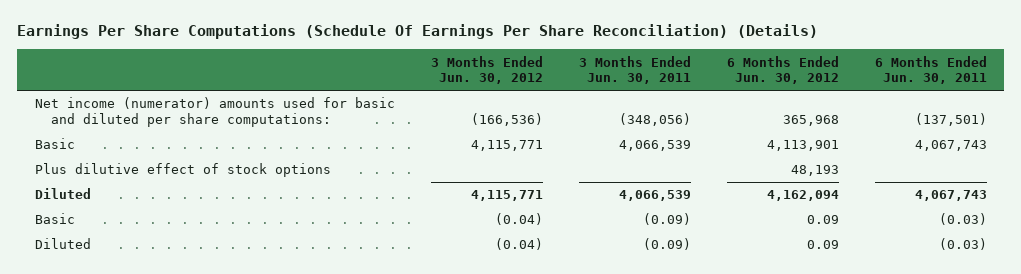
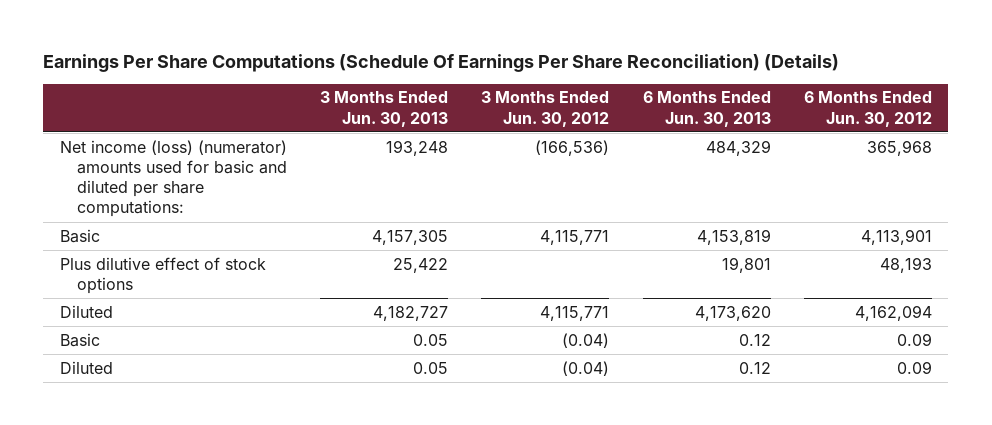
- | 3 Months Ended Jun. 30, 2012 | 3 Months Ended Jun. 30, 2011 | 6 Months Ended Jun. 30, 2012 | 6 Months Ended Jun. 30, 2011
+ | 3 Months Ended Jun. 30, 2013 | 3 Months Ended Jun. 30, 2012 | 6 Months Ended Jun. 30, 2013 | 6 Months Ended Jun. 30, 2012
- Net income (numerator) amounts used for basic and diluted per share computations: | (166,536) | (348,056) | 365,968 | (137,501)
+ Net income (loss) (numerator) amounts used for basic and diluted per share computations: | 193,248 | (166,536) | 484,329 | 365,968

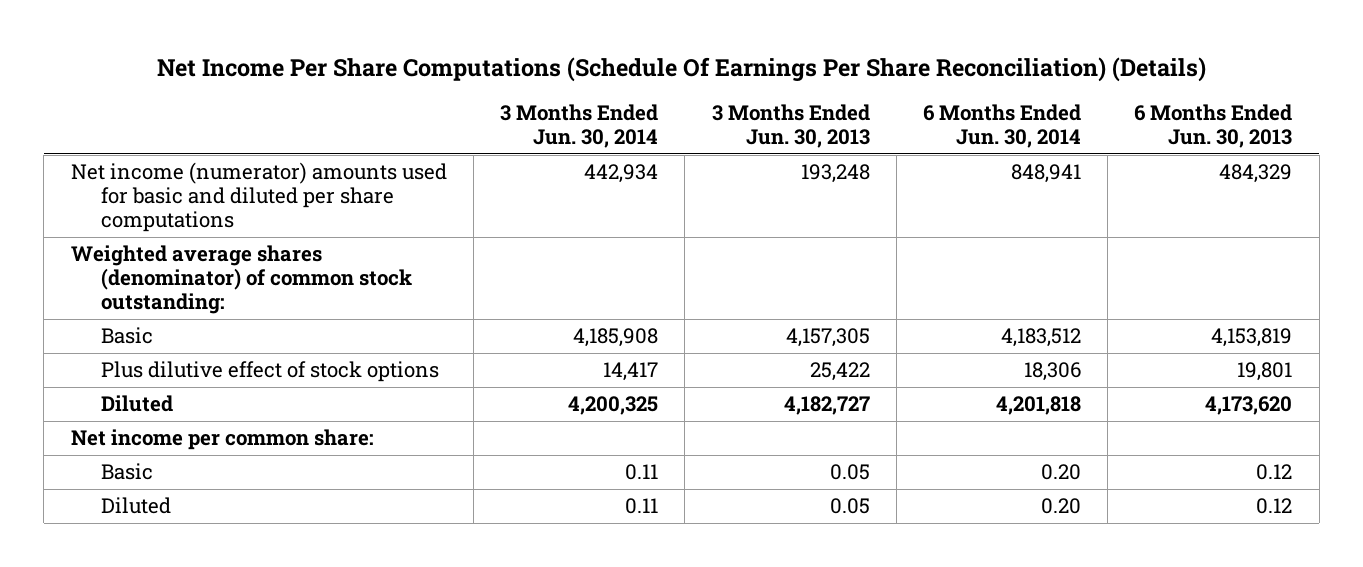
- Earnings Per Share Computations (Schedule Of Earnings Per Share Reconciliation) (Details)
+ Net Income Per Share Computations (Schedule Of Earnings Per Share Reconciliation) (Details)
- | 3 Months Ended Jun. 30, 2013 | 3 Months Ended Jun. 30, 2012 | 6 Months Ended Jun. 30, 2013 | 6 Months Ended Jun. 30, 2012
+ | 3 Months Ended Jun. 30, 2014 | 3 Months Ended Jun. 30, 2013 | 6 Months Ended Jun. 30, 2014 | 6 Months Ended Jun. 30, 2013
- Net income (loss) (numerator) amounts used for basic and diluted per share computations: | 193,248 | (166,536) | 484,329 | 365,968
+ Net income (numerator) amounts used for basic and diluted per share computations | 442,934 | 193,248 | 848,941 | 484,329
+ Weighted average shares (denominator) of common stock outstanding:
+ Net income per common share:

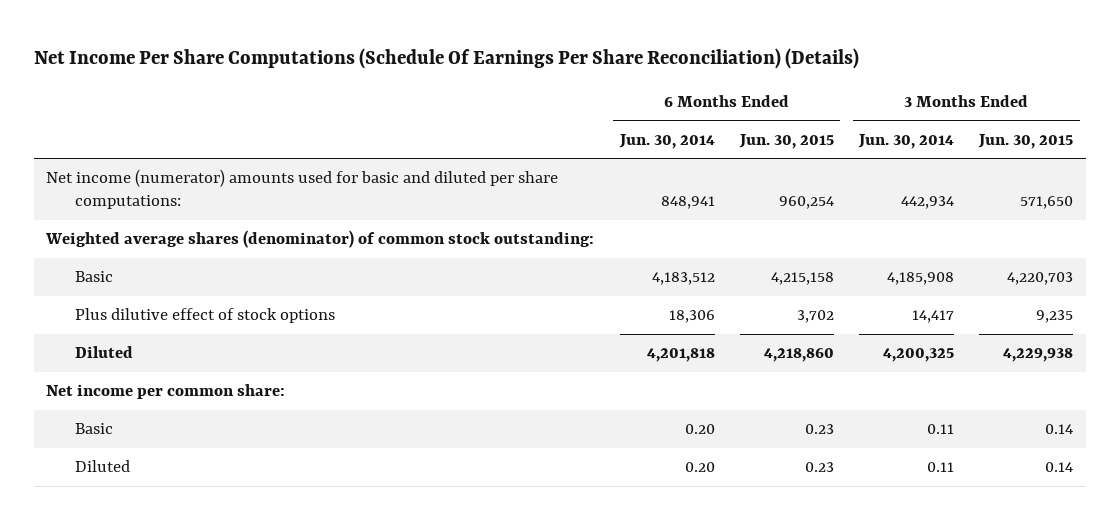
- | 3 Months Ended Jun. 30, 2014 | 3 Months Ended Jun. 30, 2013 | 6 Months Ended Jun. 30, 2014 | 6 Months Ended Jun. 30, 2013
+ | 6 Months Ended Jun. 30, 2014 | 6 Months Ended Jun. 30, 2015 | 3 Months Ended Jun. 30, 2014 | 3 Months Ended Jun. 30, 2015
- Net income (numerator) amounts used for basic and diluted per share computations | 442,934 | 193,248 | 848,941 | 484,329
+ Net income (numerator) amounts used for basic and diluted per share computations: | 848,941 | 960,254 | 442,934 | 571,650

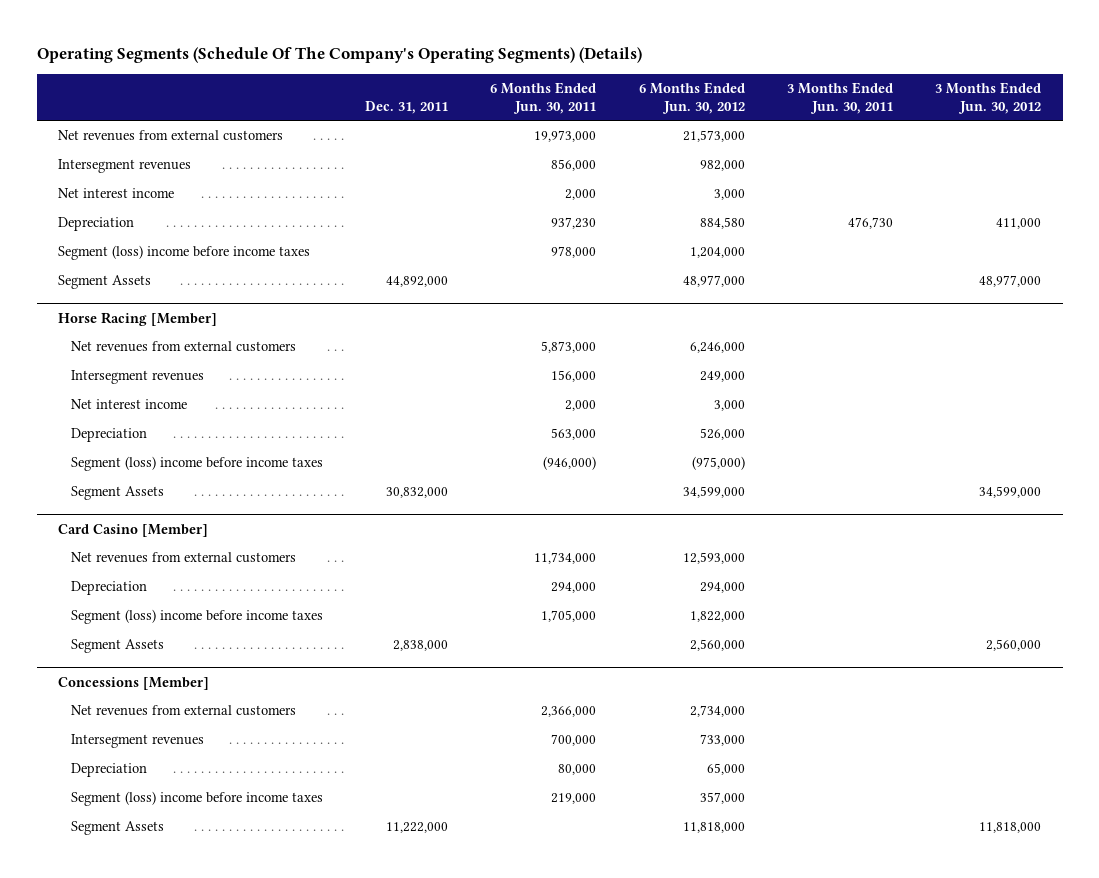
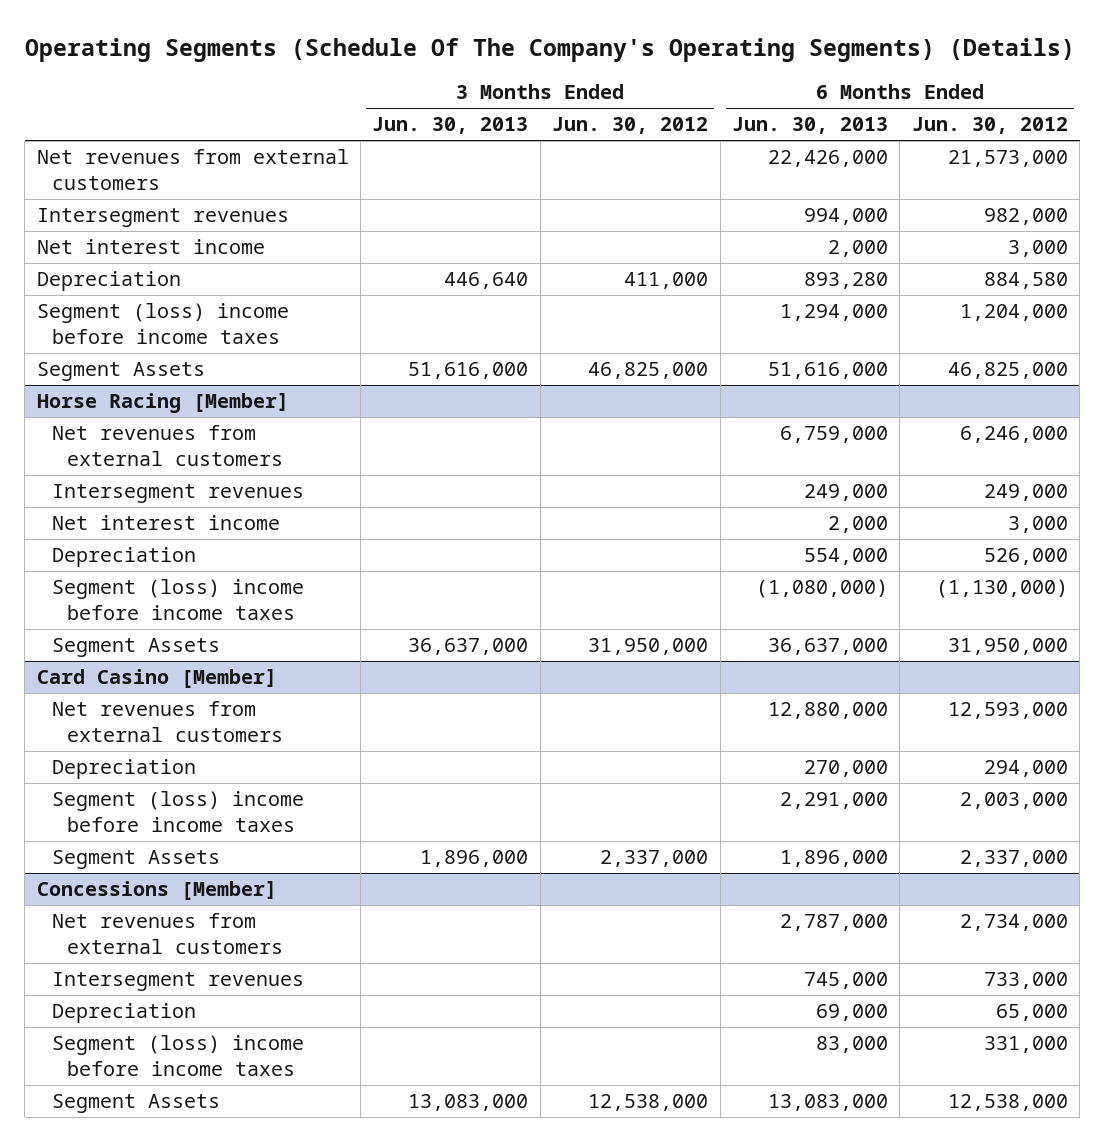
- | Dec. 31, 2011 | 6 Months Ended Jun. 30, 2011 | 6 Months Ended Jun. 30, 2012 | 3 Months Ended Jun. 30, 2011 | 3 Months Ended Jun. 30, 2012
+ | 3 Months Ended Jun. 30, 2013 | 3 Months Ended Jun. 30, 2012 | 6 Months Ended Jun. 30, 2013 | 6 Months Ended Jun. 30, 2012
- Segment Assets | 44,892,000 | | 48,977,000 | | 48,977,000
+ Segment Assets | 51,616,000 | 46,825,000 | 51,616,000 | 46,825,000
@ Horse Racing [Member]
- Segment (loss) income before income taxes | | (946,000) | (975,000) | |
- Segment Assets | 30,832,000 | | 34,599,000 | | 34,599,000
+ Segment (loss) income before income taxes | | | (1,080,000) | (1,130,000)
+ Segment Assets | 36,637,000 | 31,950,000 | 36,637,000 | 31,950,000
@ Card Casino [Member]
- Segment (loss) income before income taxes | | 1,705,000 | 1,822,000 | |
- Segment Assets | 2,838,000 | | 2,560,000 | | 2,560,000
+ Segment (loss) income before income taxes | | | 2,291,000 | 2,003,000
+ Segment Assets | 1,896,000 | 2,337,000 | 1,896,000 | 2,337,000
@ Concessions [Member]
- Segment (loss) income before income taxes | | 219,000 | 357,000 | |
- Segment Assets | 11,222,000 | | 11,818,000 | | 11,818,000
+ Segment (loss) income before income taxes | | | 83,000 | 331,000
+ Segment Assets | 13,083,000 | 12,538,000 | 13,083,000 | 12,538,000

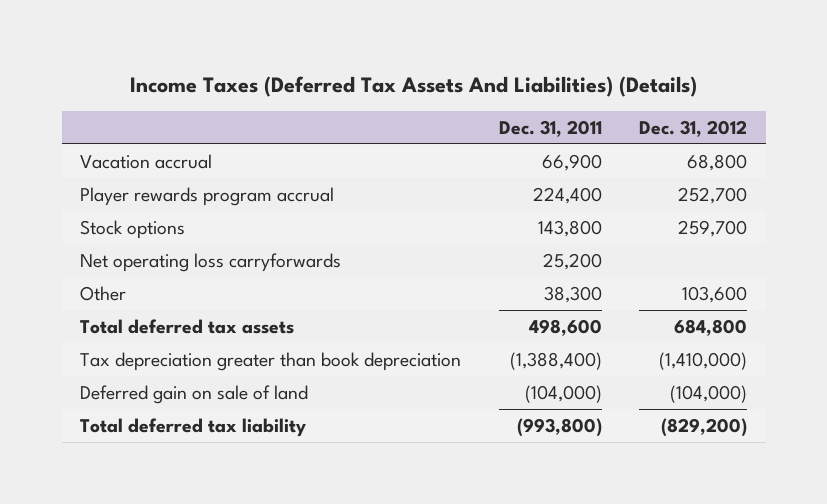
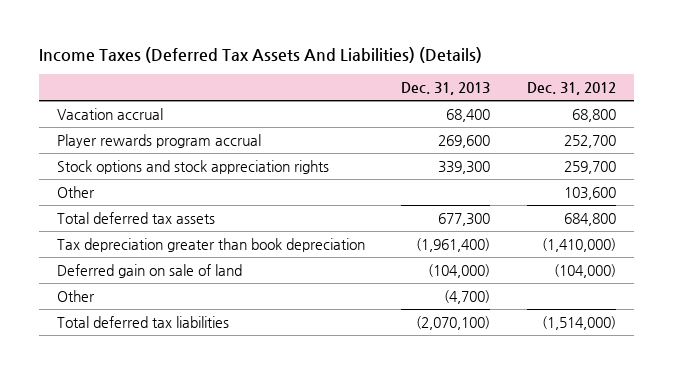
- | Dec. 31, 2011 | Dec. 31, 2012
+ | Dec. 31, 2013 | Dec. 31, 2012
- Stock options | 143,800 | 259,700
- Net operating loss carryforwards | 25,200 |
+ Stock options and stock appreciation rights | 339,300 | 259,700
- Total deferred tax liability | (993,800) | (829,200)
+ Other | (4,700) |
+ Total deferred tax liabilities | (2,070,100) | (1,514,000)

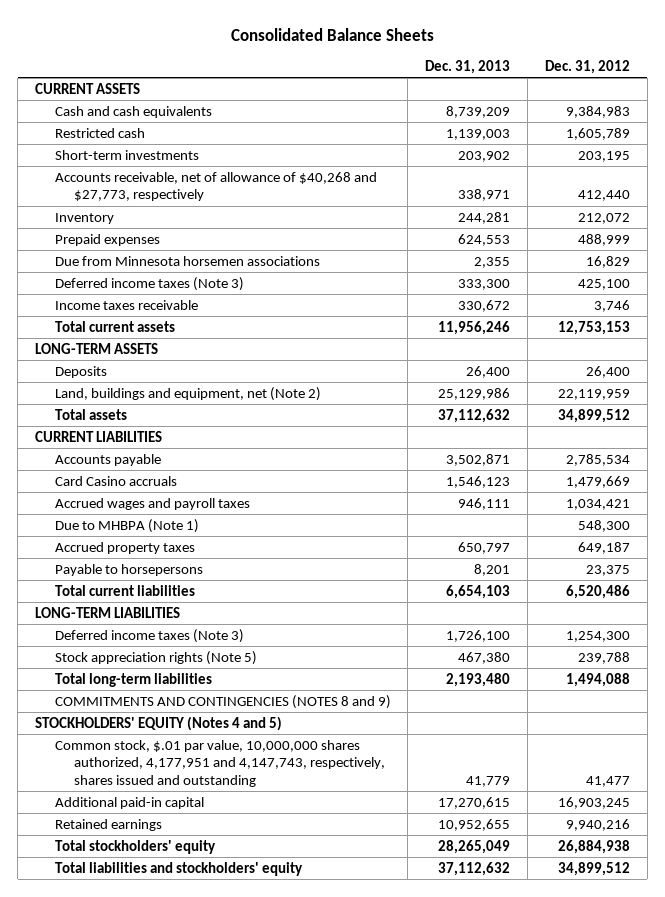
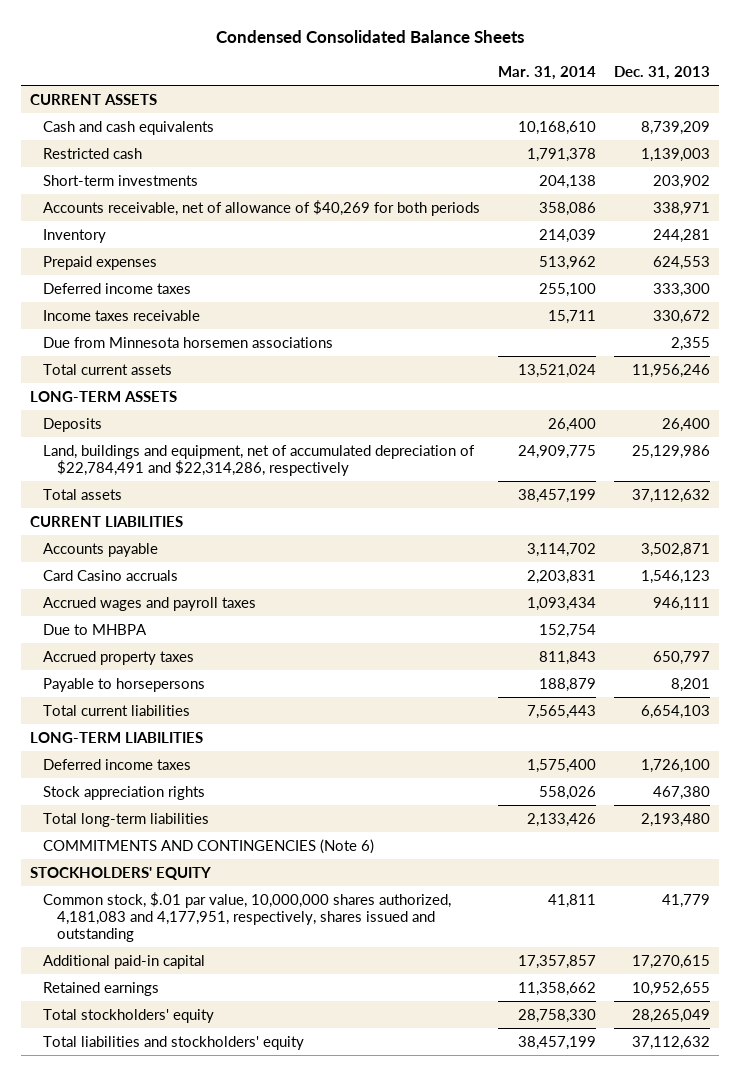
- Consolidated Balance Sheets
+ Condensed Consolidated Balance Sheets
- | Dec. 31, 2013 | Dec. 31, 2012
+ | Mar. 31, 2014 | Dec. 31, 2013
- Accounts receivable, net of allowance of $40,268 and $27,773, respectively | 338,971 | 412,440
+ Accounts receivable, net of allowance of $40,269 for both periods | 358,086 | 338,971
- Deferred income taxes (Note 3) | 333,300 | 425,100
+ Deferred income taxes | 255,100 | 333,300
moved down: Due from Minnesota horsemen associations | | 2,355
- Land, buildings and equipment, net (Note 2) | 25,129,986 | 22,119,959
+ Land, buildings and equipment, net of accumulated depreciation of $22,784,491 and $22,314,286, respectively | 24,909,775 | 25,129,986
- Due to MHBPA (Note 1) | | 548,300
+ Due to MHBPA | 152,754 |
- Deferred income taxes (Note 3) | 1,726,100 | 1,254,300
- Stock appreciation rights (Note 5) | 467,380 | 239,788
+ Deferred income taxes | 1,575,400 | 1,726,100
+ Stock appreciation rights | 558,026 | 467,380
- COMMITMENTS AND CONTINGENCIES (NOTES 8 and 9)
- STOCKHOLDERS' EQUITY (Notes 4 and 5)
- Common stock, $.01 par value, 10,000,000 shares authorized, 4,177,951 and 4,147,743, respectively, shares issued and outstanding | 41,779 | 41,477
+ COMMITMENTS AND CONTINGENCIES (Note 6)
+ STOCKHOLDERS' EQUITY
+ Common stock, $.01 par value, 10,000,000 shares authorized, 4,181,083 and 4,177,951, respectively, shares issued and outstanding | 41,811 | 41,779

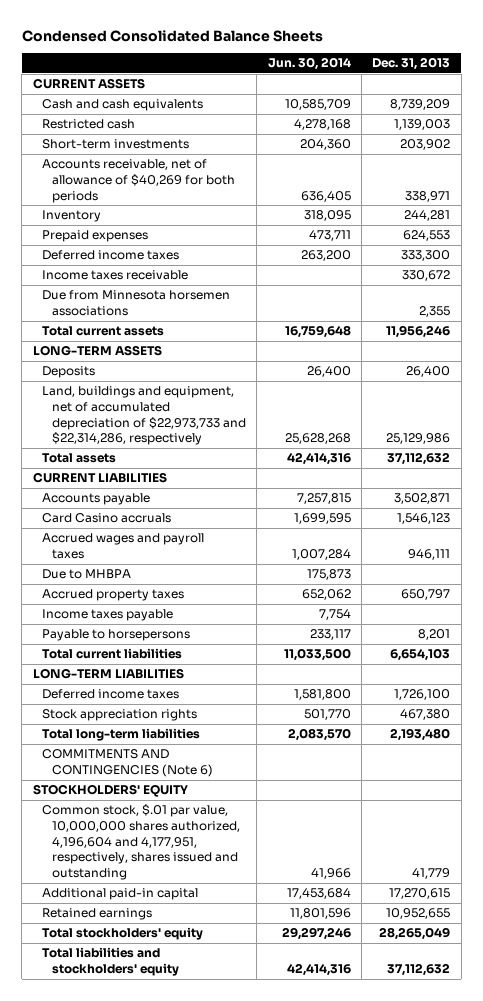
- | Mar. 31, 2014 | Dec. 31, 2013
+ | Jun. 30, 2014 | Dec. 31, 2013
- Land, buildings and equipment, net of accumulated depreciation of $22,784,491 and $22,314,286, respectively | 24,909,775 | 25,129,986
+ Land, buildings and equipment, net of accumulated depreciation of $22,973,733 and $22,314,286, respectively | 25,628,268 | 25,129,986
+ Income taxes payable | 7,754 |
- Common stock, $.01 par value, 10,000,000 shares authorized, 4,181,083 and 4,177,951, respectively, shares issued and outstanding | 41,811 | 41,779
+ Common stock, $.01 par value, 10,000,000 shares authorized, 4,196,604 and 4,177,951, respectively, shares issued and outstanding | 41,966 | 41,779

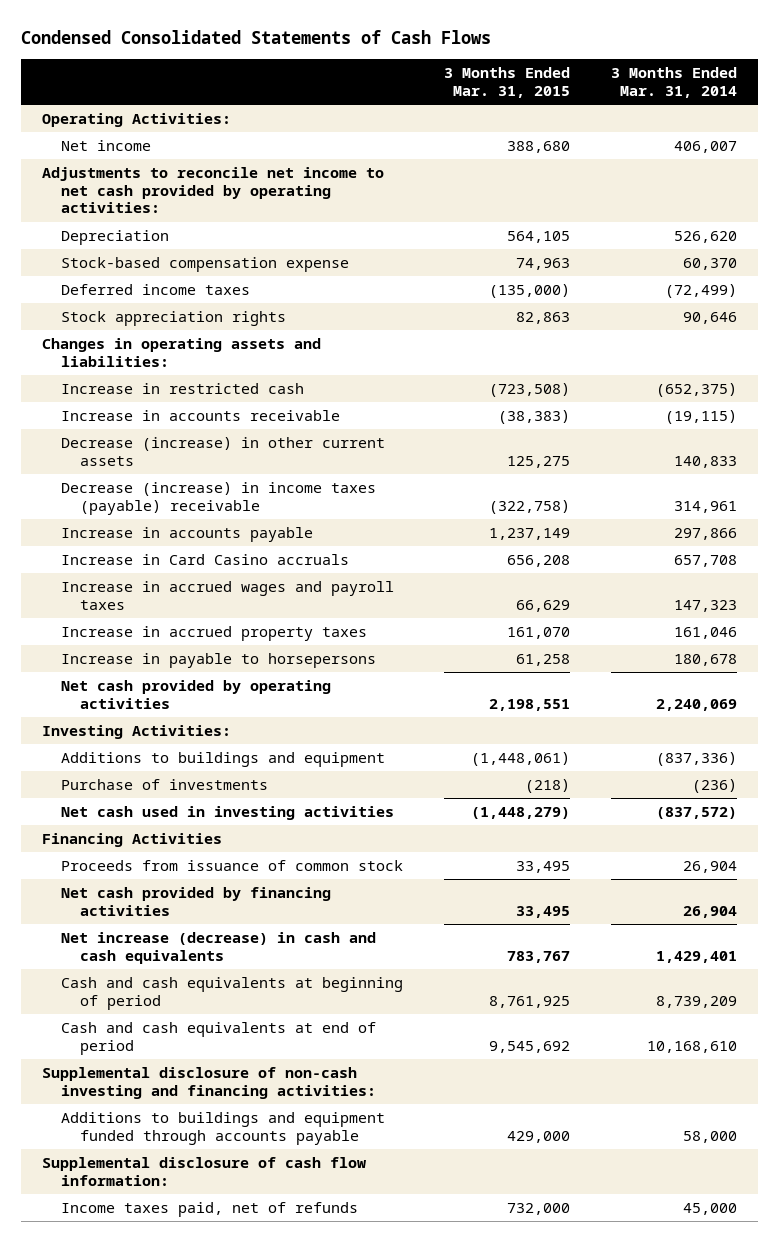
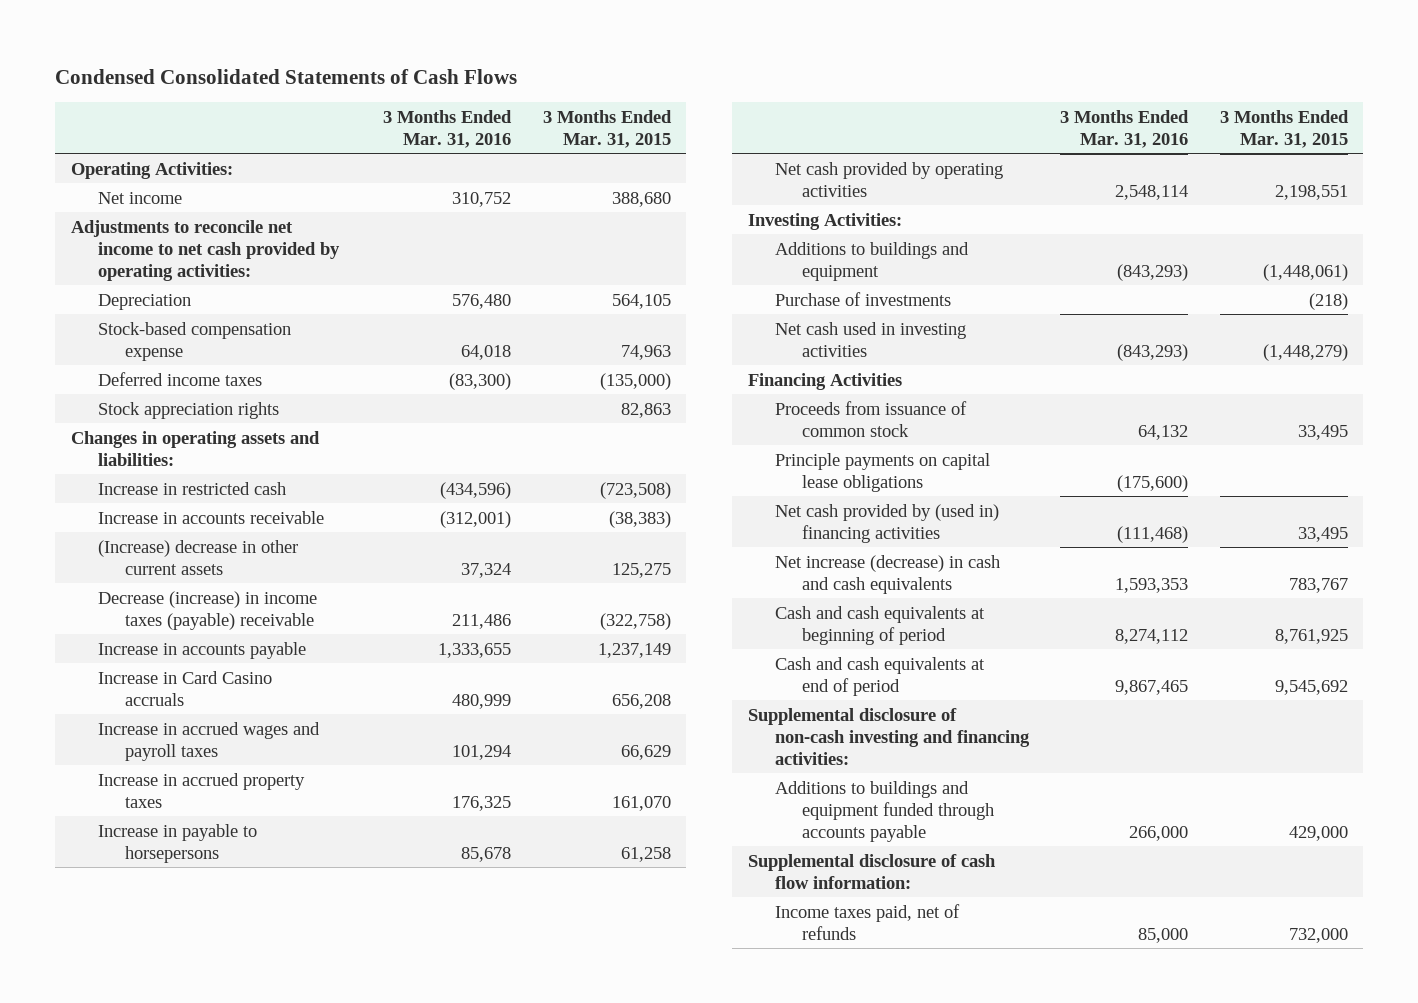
- | 3 Months Ended Mar. 31, 2015 | 3 Months Ended Mar. 31, 2014
+ | 3 Months Ended Mar. 31, 2016 | 3 Months Ended Mar. 31, 2015
- Decrease (increase) in other current assets | 125,275 | 140,833
+ (Increase) decrease in other current assets | 37,324 | 125,275
- Net cash provided by financing activities | 33,495 | 26,904
+ Principle payments on capital lease obligations | (175,600) |
+ Net cash provided by (used in) financing activities | (111,468) | 33,495

